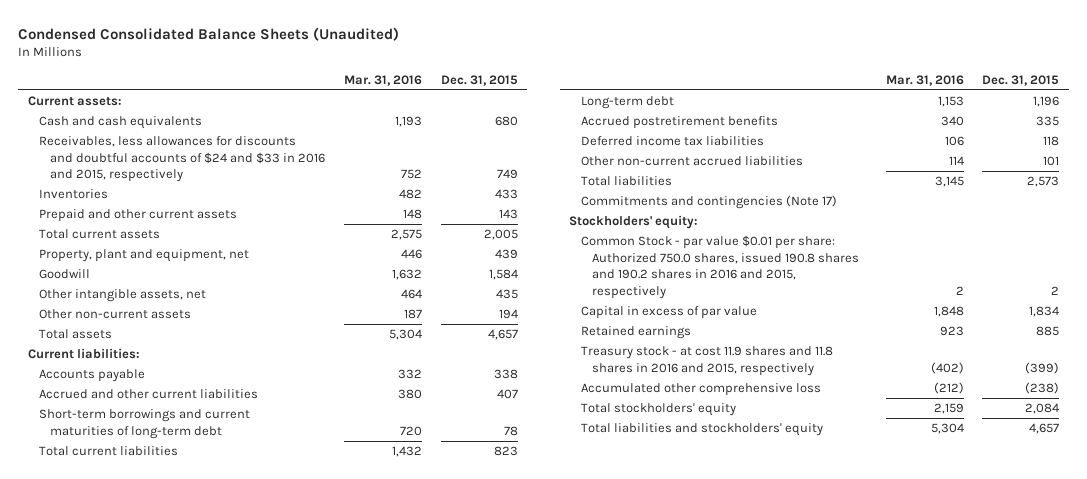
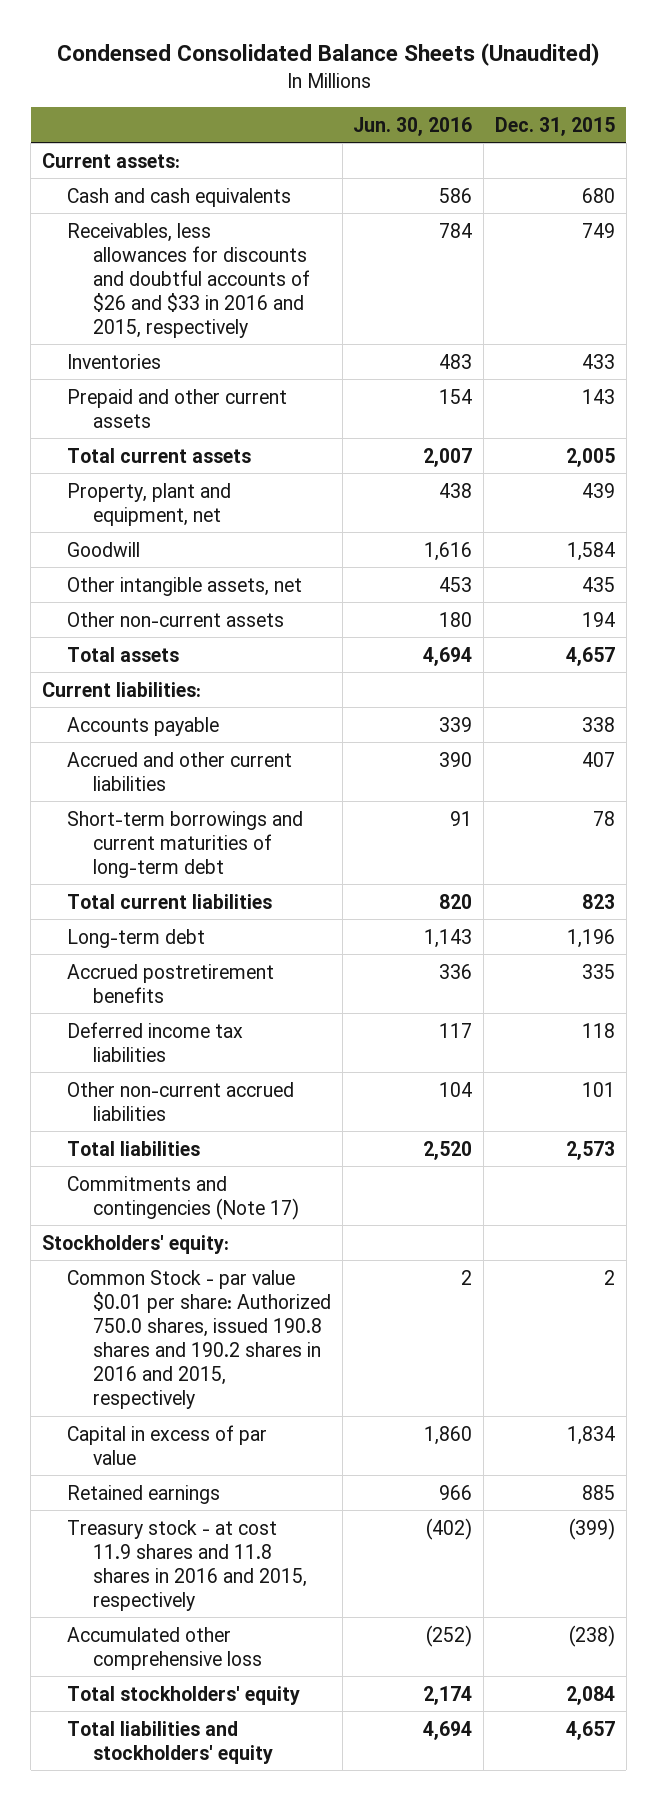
- | Mar. 31, 2016 | Dec. 31, 2015
+ | Jun. 30, 2016 | Dec. 31, 2015
- Receivables, less allowances for discounts and doubtful accounts of $24 and $33 in 2016 and 2015, respectively | 752 | 749
+ Receivables, less allowances for discounts and doubtful accounts of $26 and $33 in 2016 and 2015, respectively | 784 | 749

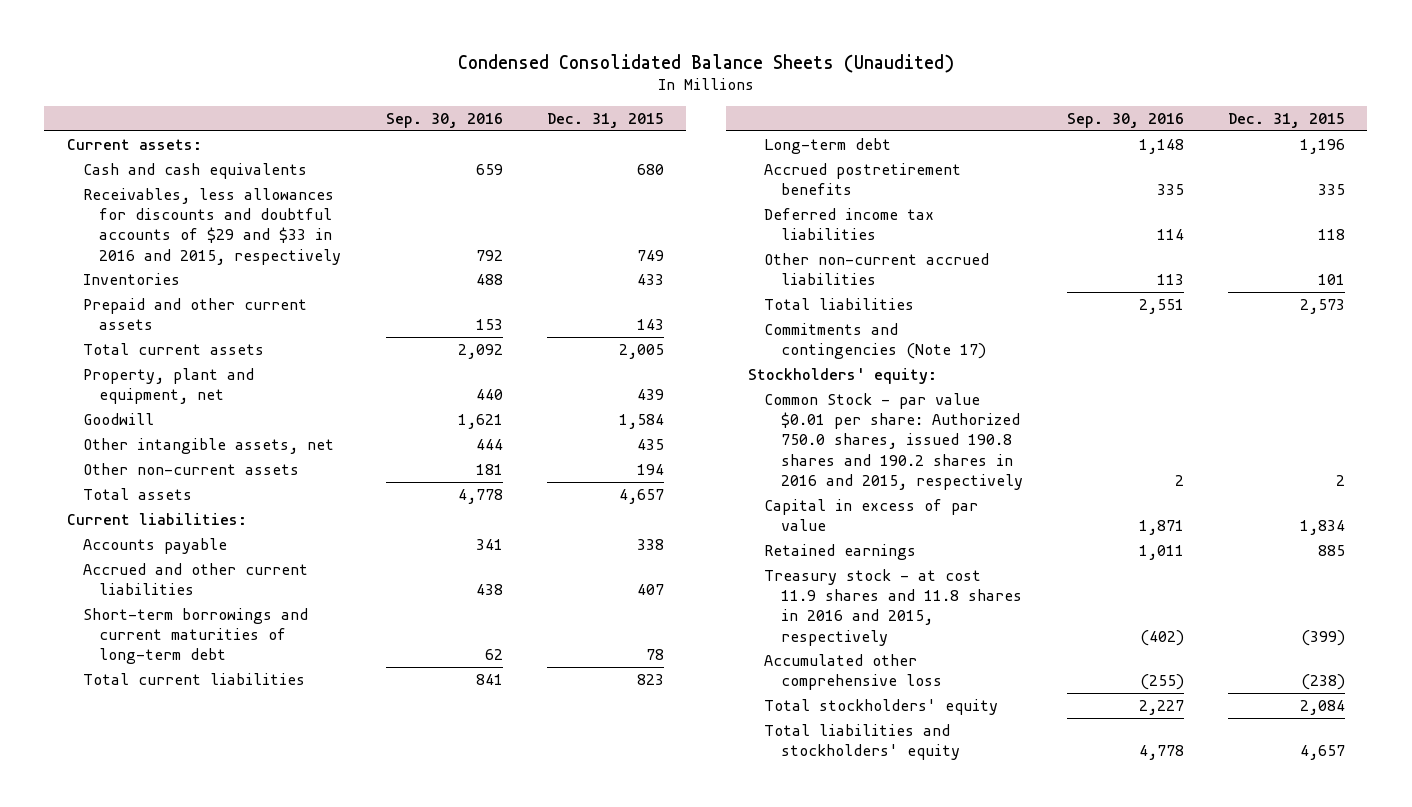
- | Jun. 30, 2016 | Dec. 31, 2015
+ | Sep. 30, 2016 | Dec. 31, 2015
- Receivables, less allowances for discounts and doubtful accounts of $26 and $33 in 2016 and 2015, respectively | 784 | 749
+ Receivables, less allowances for discounts and doubtful accounts of $29 and $33 in 2016 and 2015, respectively | 792 | 749

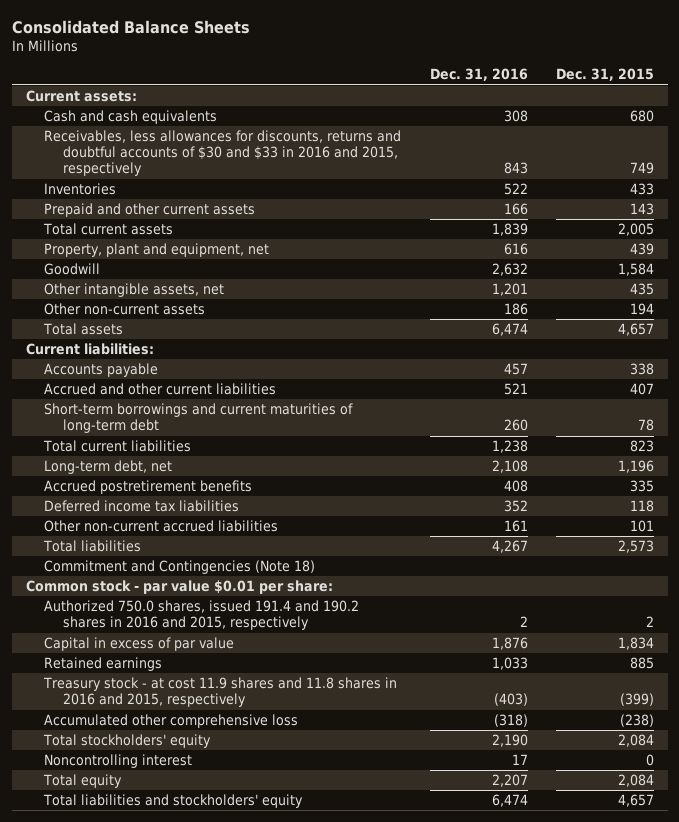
- Condensed Consolidated Balance Sheets (Unaudited)
+ Consolidated Balance Sheets
- | Sep. 30, 2016 | Dec. 31, 2015
+ | Dec. 31, 2016 | Dec. 31, 2015
- Receivables, less allowances for discounts and doubtful accounts of $29 and $33 in 2016 and 2015, respectively | 792 | 749
+ Receivables, less allowances for discounts, returns and doubtful accounts of $30 and $33 in 2016 and 2015, respectively | 843 | 749
- Long-term debt | 1,148 | 1,196
+ Long-term debt, net | 2,108 | 1,196
- Commitments and contingencies (Note 17)
- Stockholders' equity:
- Common Stock - par value $0.01 per share: Authorized 750.0 shares, issued 190.8 shares and 190.2 shares in 2016 and 2015, respectively | 2 | 2
+ Commitment and Contingencies (Note 18)
+ Common stock - par value $0.01 per share:
+ Authorized 750.0 shares, issued 191.4 and 190.2 shares in 2016 and 2015, respectively | 2 | 2
+ Noncontrolling interest | 17 | 0
+ Total equity | 2,207 | 2,084

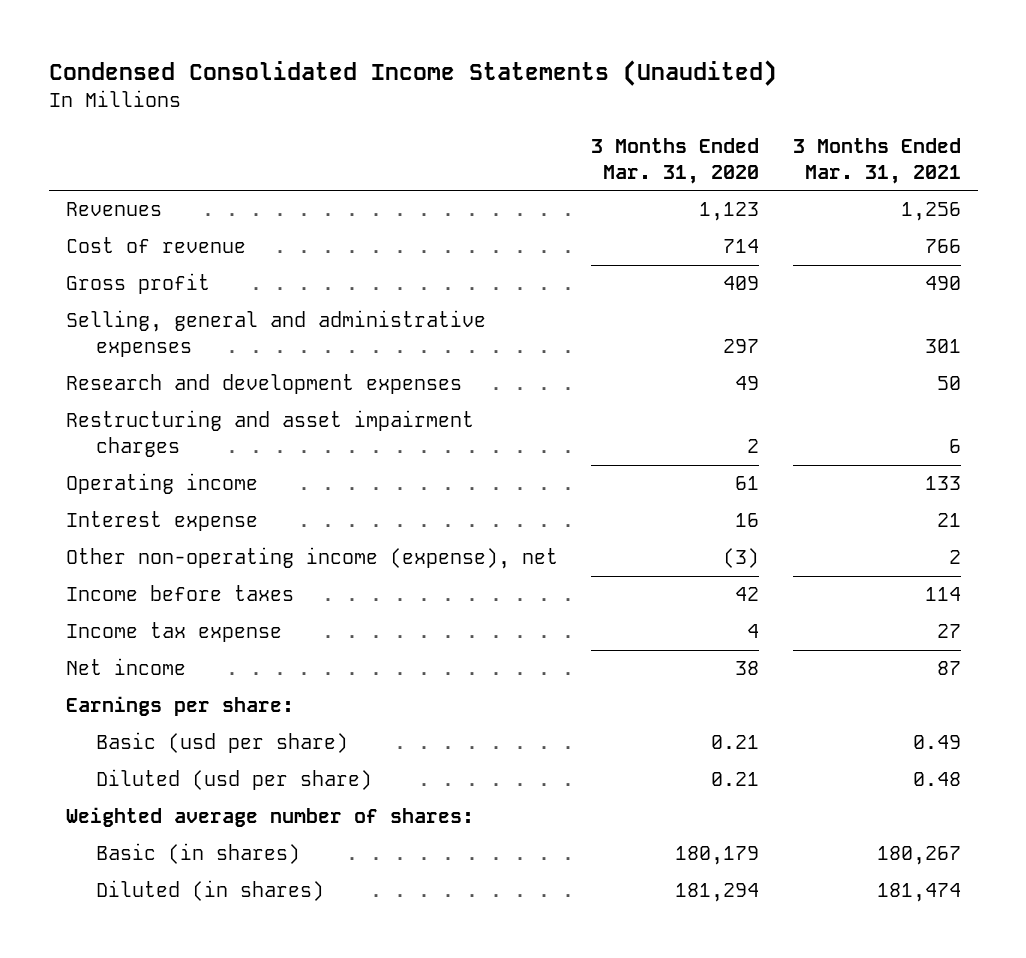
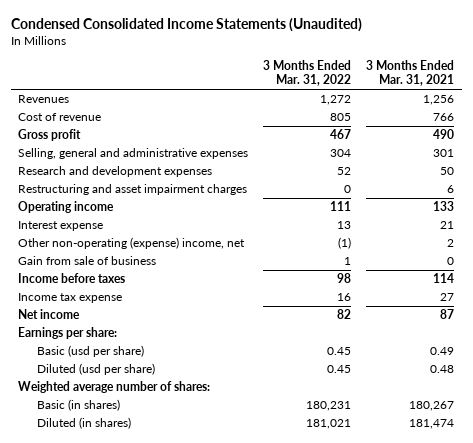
- | 3 Months Ended Mar. 31, 2020 | 3 Months Ended Mar. 31, 2021
+ | 3 Months Ended Mar. 31, 2022 | 3 Months Ended Mar. 31, 2021
- Other non-operating income (expense), net | (3) | 2
+ Other non-operating (expense) income, net | (1) | 2
+ Gain from sale of business | 1 | 0

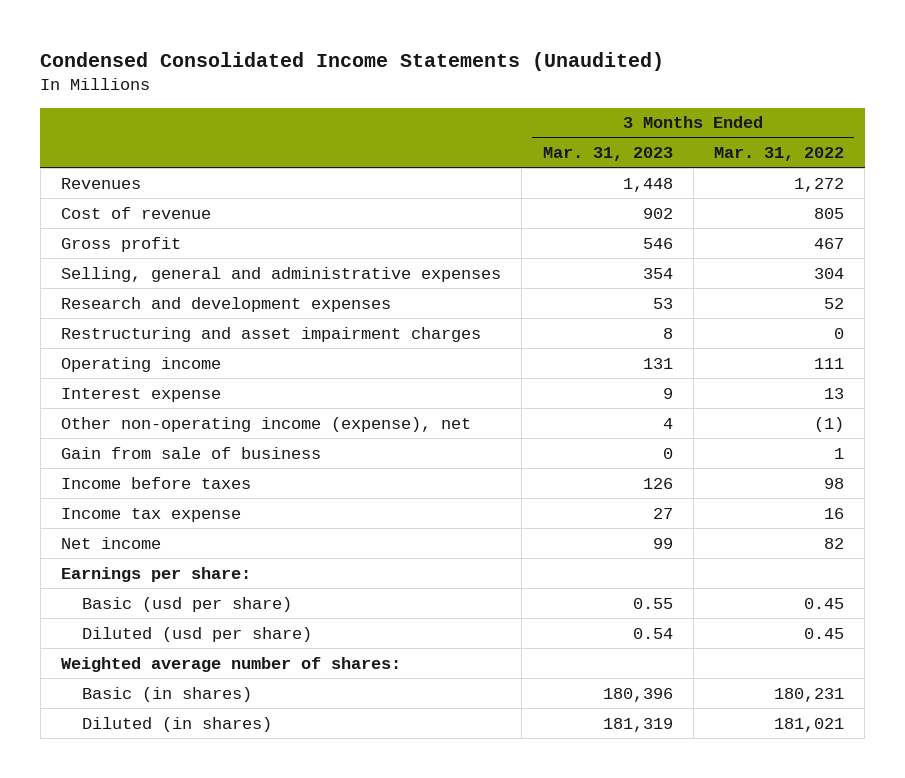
- | 3 Months Ended Mar. 31, 2022 | 3 Months Ended Mar. 31, 2021
+ | 3 Months Ended Mar. 31, 2023 | 3 Months Ended Mar. 31, 2022
- Other non-operating (expense) income, net | (1) | 2
+ Other non-operating income (expense), net | 4 | (1)

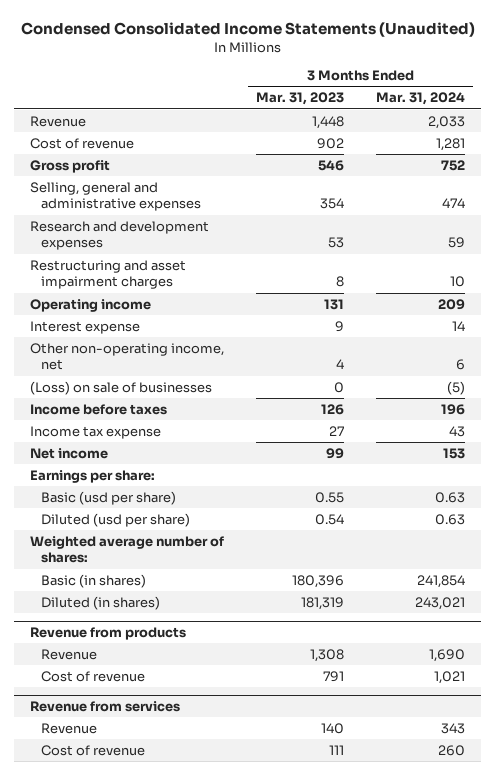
- | 3 Months Ended Mar. 31, 2023 | 3 Months Ended Mar. 31, 2022
+ | 3 Months Ended Mar. 31, 2023 | 3 Months Ended Mar. 31, 2024
- Revenues | 1,448 | 1,272
+ Revenue | 1,448 | 2,033
- Other non-operating income (expense), net | 4 | (1)
- Gain from sale of business | 0 | 1
+ Other non-operating income, net | 4 | 6
+ (Loss) on sale of businesses | 0 | (5)
+ Revenue from products
+ Revenue | 1,308 | 1,690
+ Cost of revenue | 791 | 1,021
+ Revenue from services
+ Revenue | 140 | 343
+ Cost of revenue | 111 | 260

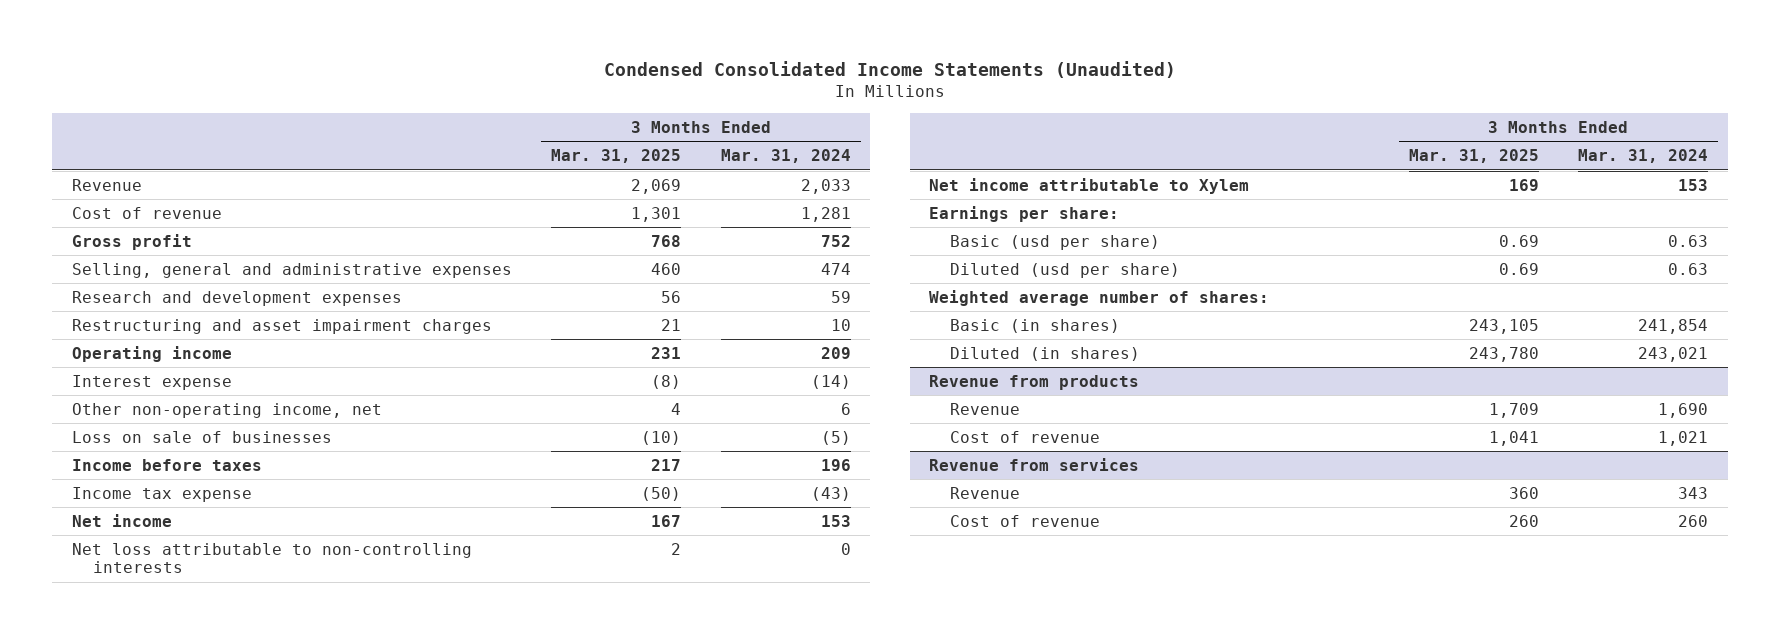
- | 3 Months Ended Mar. 31, 2023 | 3 Months Ended Mar. 31, 2024
+ | 3 Months Ended Mar. 31, 2025 | 3 Months Ended Mar. 31, 2024
- Interest expense | 9 | 14
+ Interest expense | (8) | (14)
- (Loss) on sale of businesses | 0 | (5)
+ Loss on sale of businesses | (10) | (5)
- Income tax expense | 27 | 43
+ Income tax expense | (50) | (43)
+ Net loss attributable to non-controlling interests | 2 | 0
+ Net income attributable to Xylem | 169 | 153

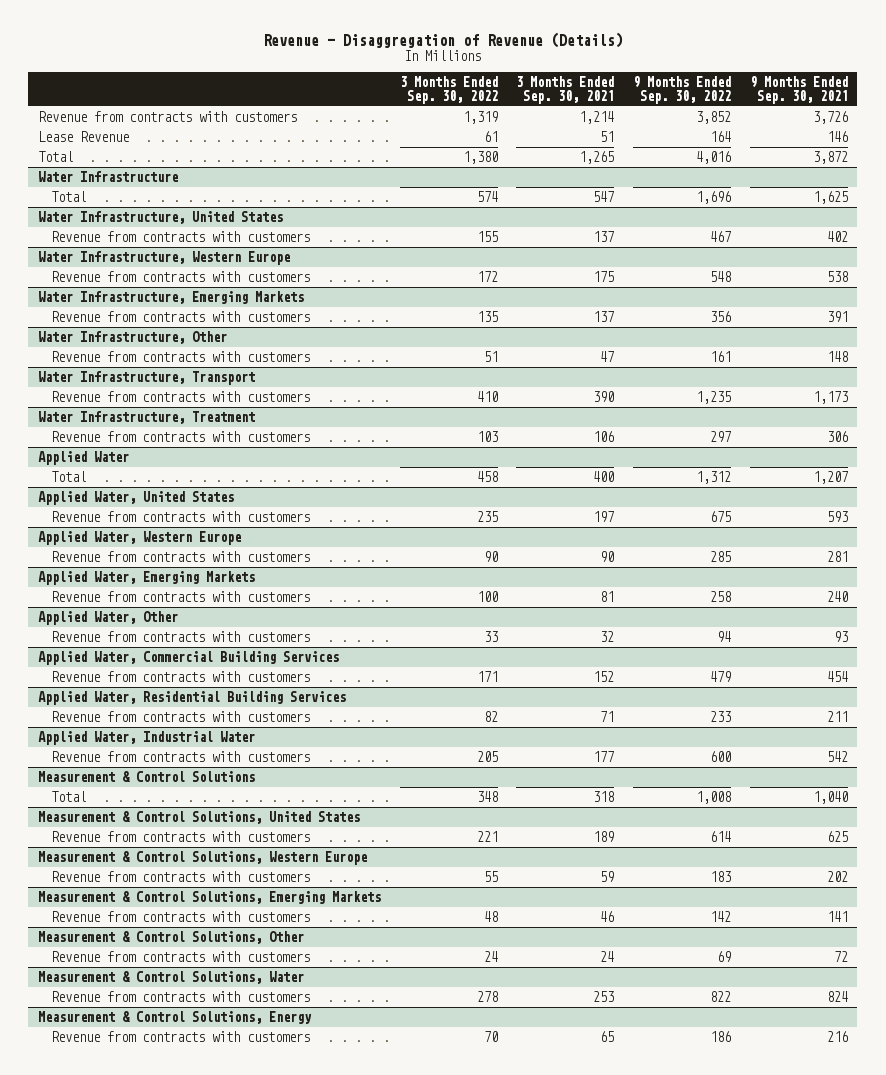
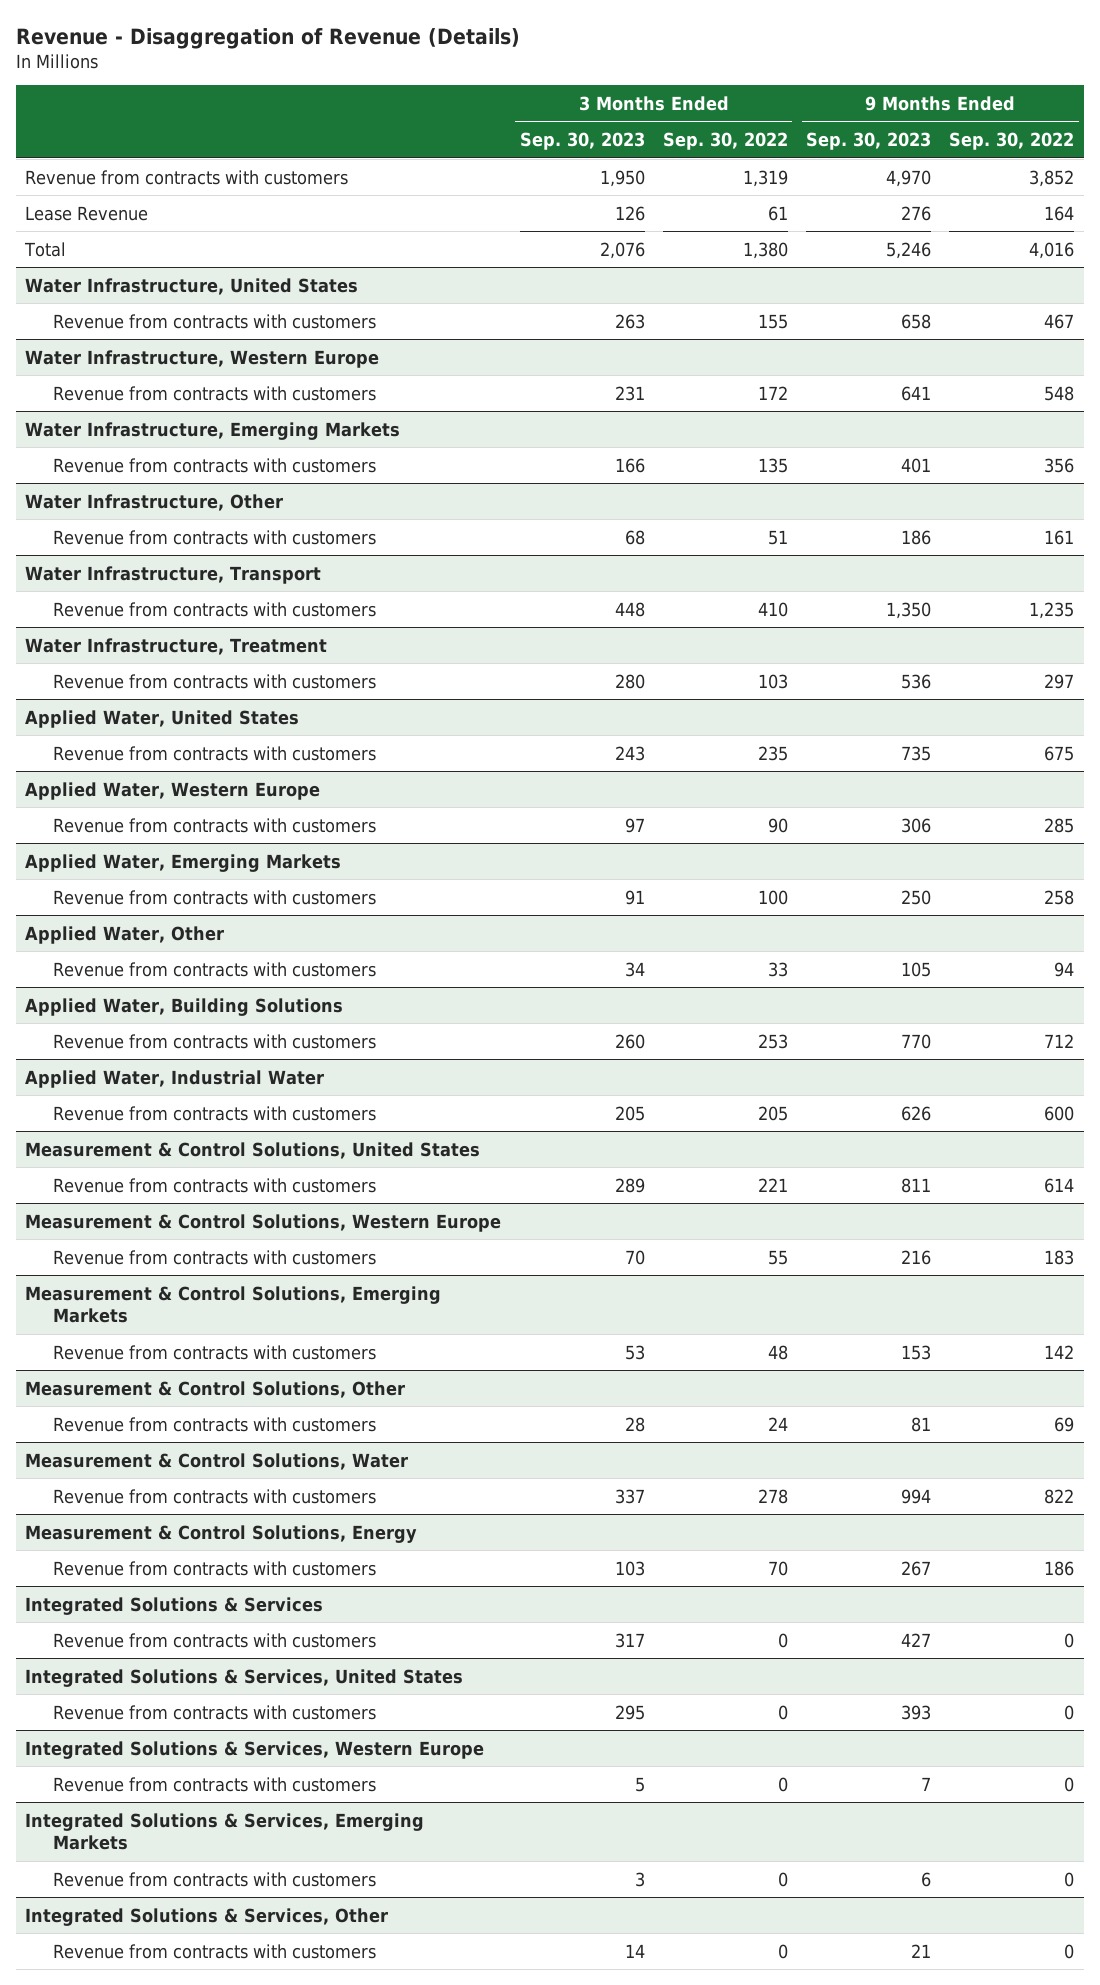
- | 3 Months Ended Sep. 30, 2022 | 3 Months Ended Sep. 30, 2021 | 9 Months Ended Sep. 30, 2022 | 9 Months Ended Sep. 30, 2021
+ | 3 Months Ended Sep. 30, 2023 | 3 Months Ended Sep. 30, 2022 | 9 Months Ended Sep. 30, 2023 | 9 Months Ended Sep. 30, 2022
- Water Infrastructure
- Total | 574 | 547 | 1,696 | 1,625
- Applied Water
- Total | 458 | 400 | 1,312 | 1,207
- Applied Water, Commercial Building Services
- Revenue from contracts with customers | 171 | 152 | 479 | 454
- Applied Water, Residential Building Services
- Revenue from contracts with customers | 82 | 71 | 233 | 211
+ Applied Water, Building Solutions
+ Revenue from contracts with customers | 260 | 253 | 770 | 712
- Measurement & Control Solutions
- Total | 348 | 318 | 1,008 | 1,040
+ Integrated Solutions & Services
+ Revenue from contracts with customers | 317 | 0 | 427 | 0
+ Integrated Solutions & Services, United States
+ Revenue from contracts with customers | 295 | 0 | 393 | 0
+ Integrated Solutions & Services, Western Europe
+ Revenue from contracts with customers | 5 | 0 | 7 | 0
+ Integrated Solutions & Services, Emerging Markets
+ Revenue from contracts with customers | 3 | 0 | 6 | 0
+ Integrated Solutions & Services, Other
+ Revenue from contracts with customers | 14 | 0 | 21 | 0

